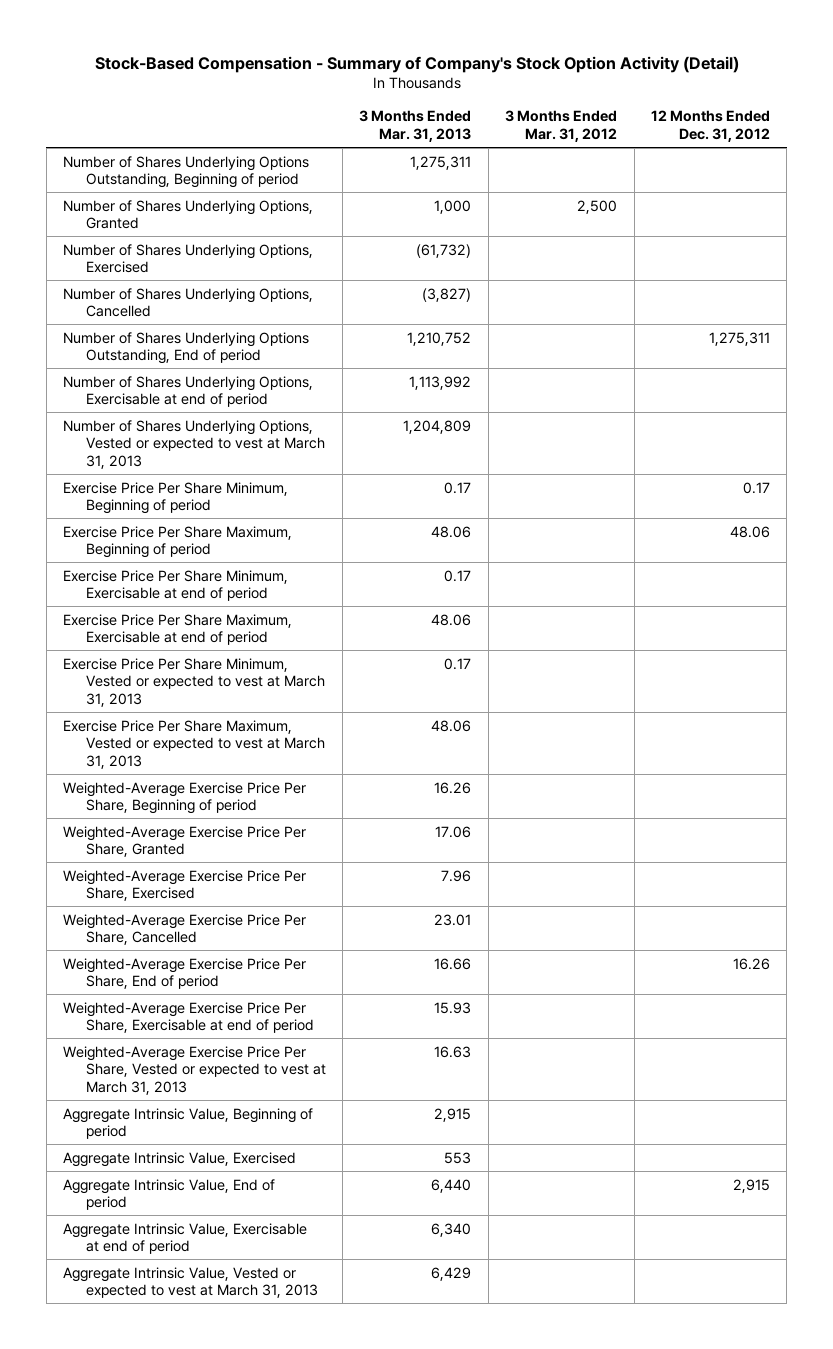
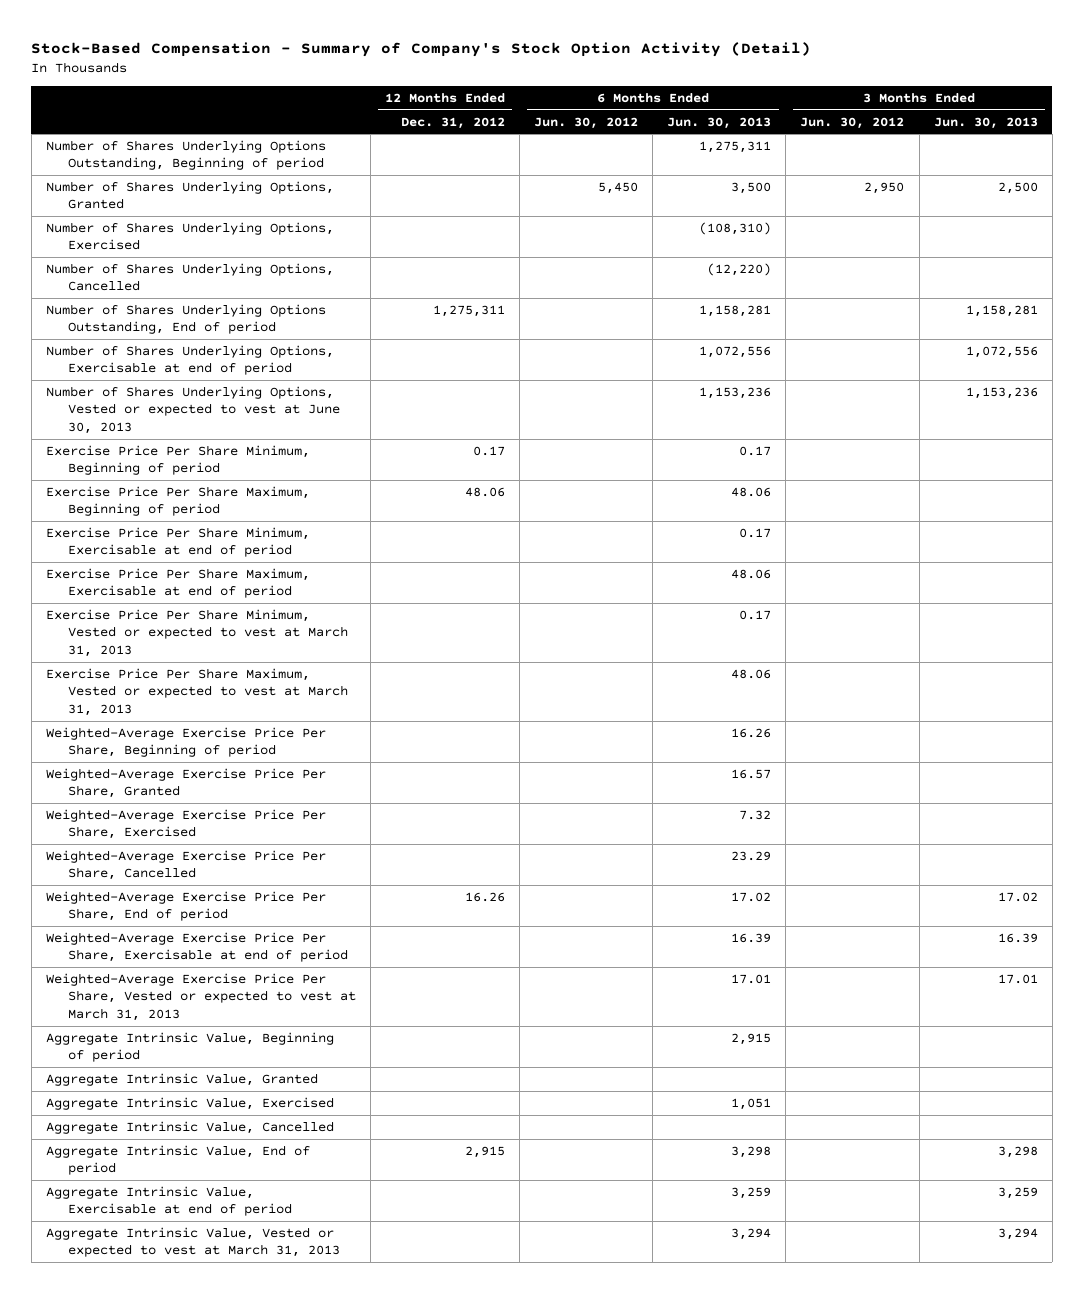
- | 3 Months Ended Mar. 31, 2013 | 3 Months Ended Mar. 31, 2012 | 12 Months Ended Dec. 31, 2012
+ | 12 Months Ended Dec. 31, 2012 | 6 Months Ended Jun. 30, 2012 | 6 Months Ended Jun. 30, 2013 | 3 Months Ended Jun. 30, 2012 | 3 Months Ended Jun. 30, 2013
- Number of Shares Underlying Options, Vested or expected to vest at March 31, 2013 | 1,204,809 | |
+ Number of Shares Underlying Options, Vested or expected to vest at June 30, 2013 | | | 1,153,236 | | 1,153,236
+ Aggregate Intrinsic Value, Granted
+ Aggregate Intrinsic Value, Cancelled

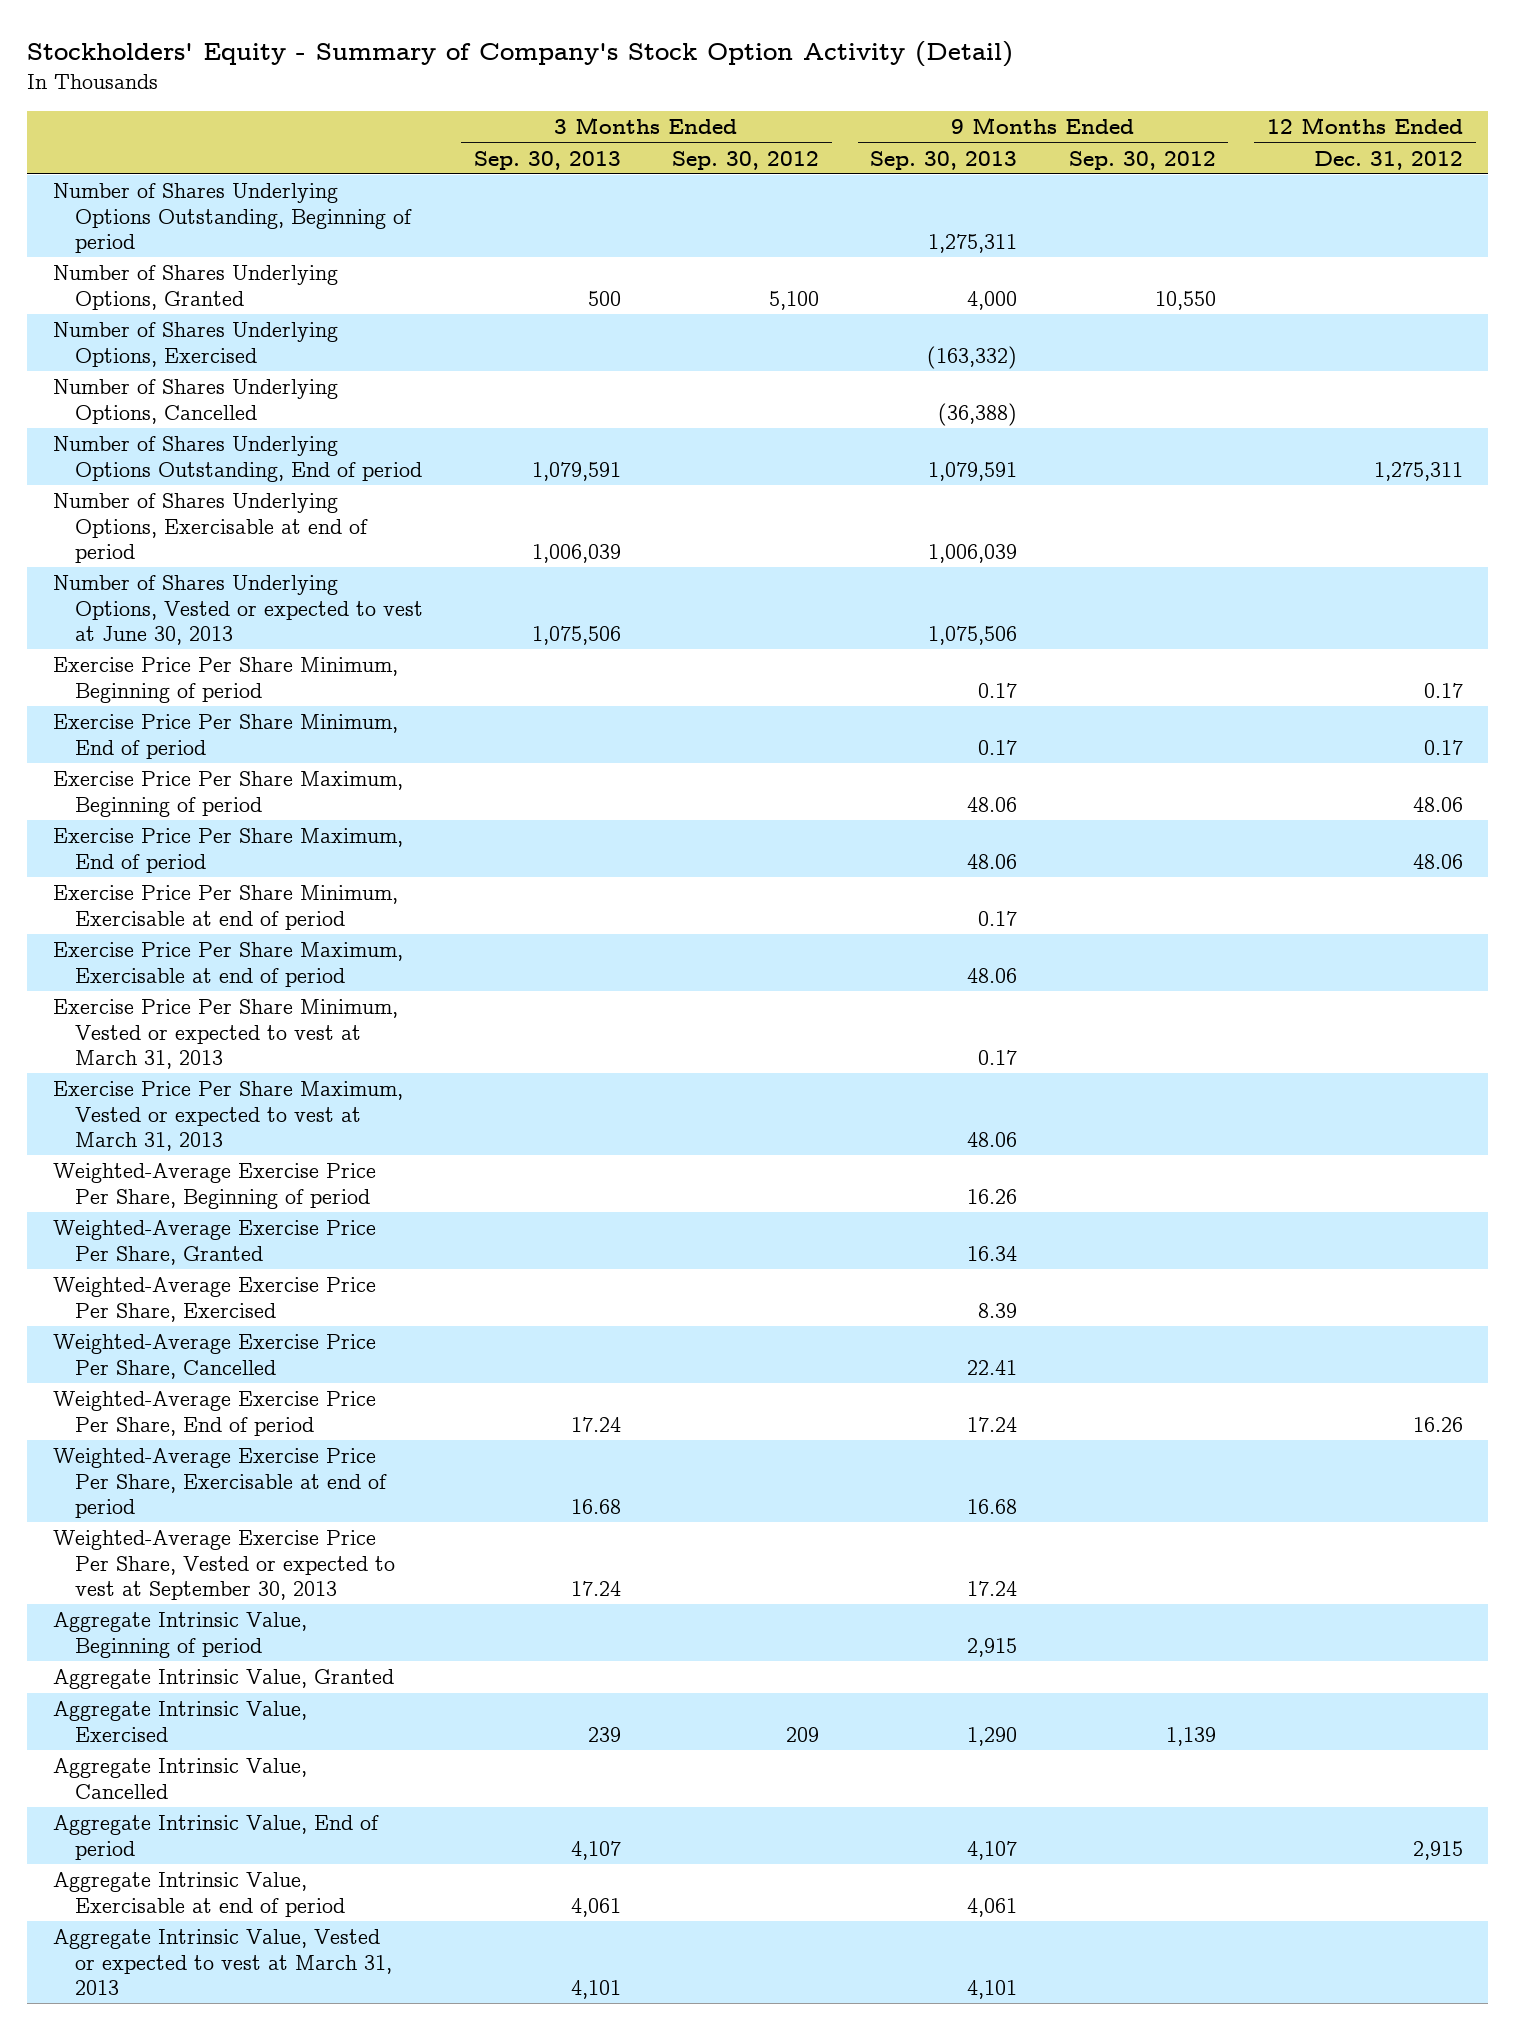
- Stock-Based Compensation - Summary of Company's Stock Option Activity (Detail)
+ Stockholders' Equity - Summary of Company's Stock Option Activity (Detail)
- | 12 Months Ended Dec. 31, 2012 | 6 Months Ended Jun. 30, 2012 | 6 Months Ended Jun. 30, 2013 | 3 Months Ended Jun. 30, 2012 | 3 Months Ended Jun. 30, 2013
+ | 3 Months Ended Sep. 30, 2013 | 3 Months Ended Sep. 30, 2012 | 9 Months Ended Sep. 30, 2013 | 9 Months Ended Sep. 30, 2012 | 12 Months Ended Dec. 31, 2012
+ Exercise Price Per Share Minimum, End of period | | | 0.17 | | 0.17
+ Exercise Price Per Share Maximum, End of period | | | 48.06 | | 48.06
- Weighted-Average Exercise Price Per Share, Vested or expected to vest at March 31, 2013 | | | 17.01 | | 17.01
+ Weighted-Average Exercise Price Per Share, Vested or expected to vest at September 30, 2013 | 17.24 | | 17.24 | |

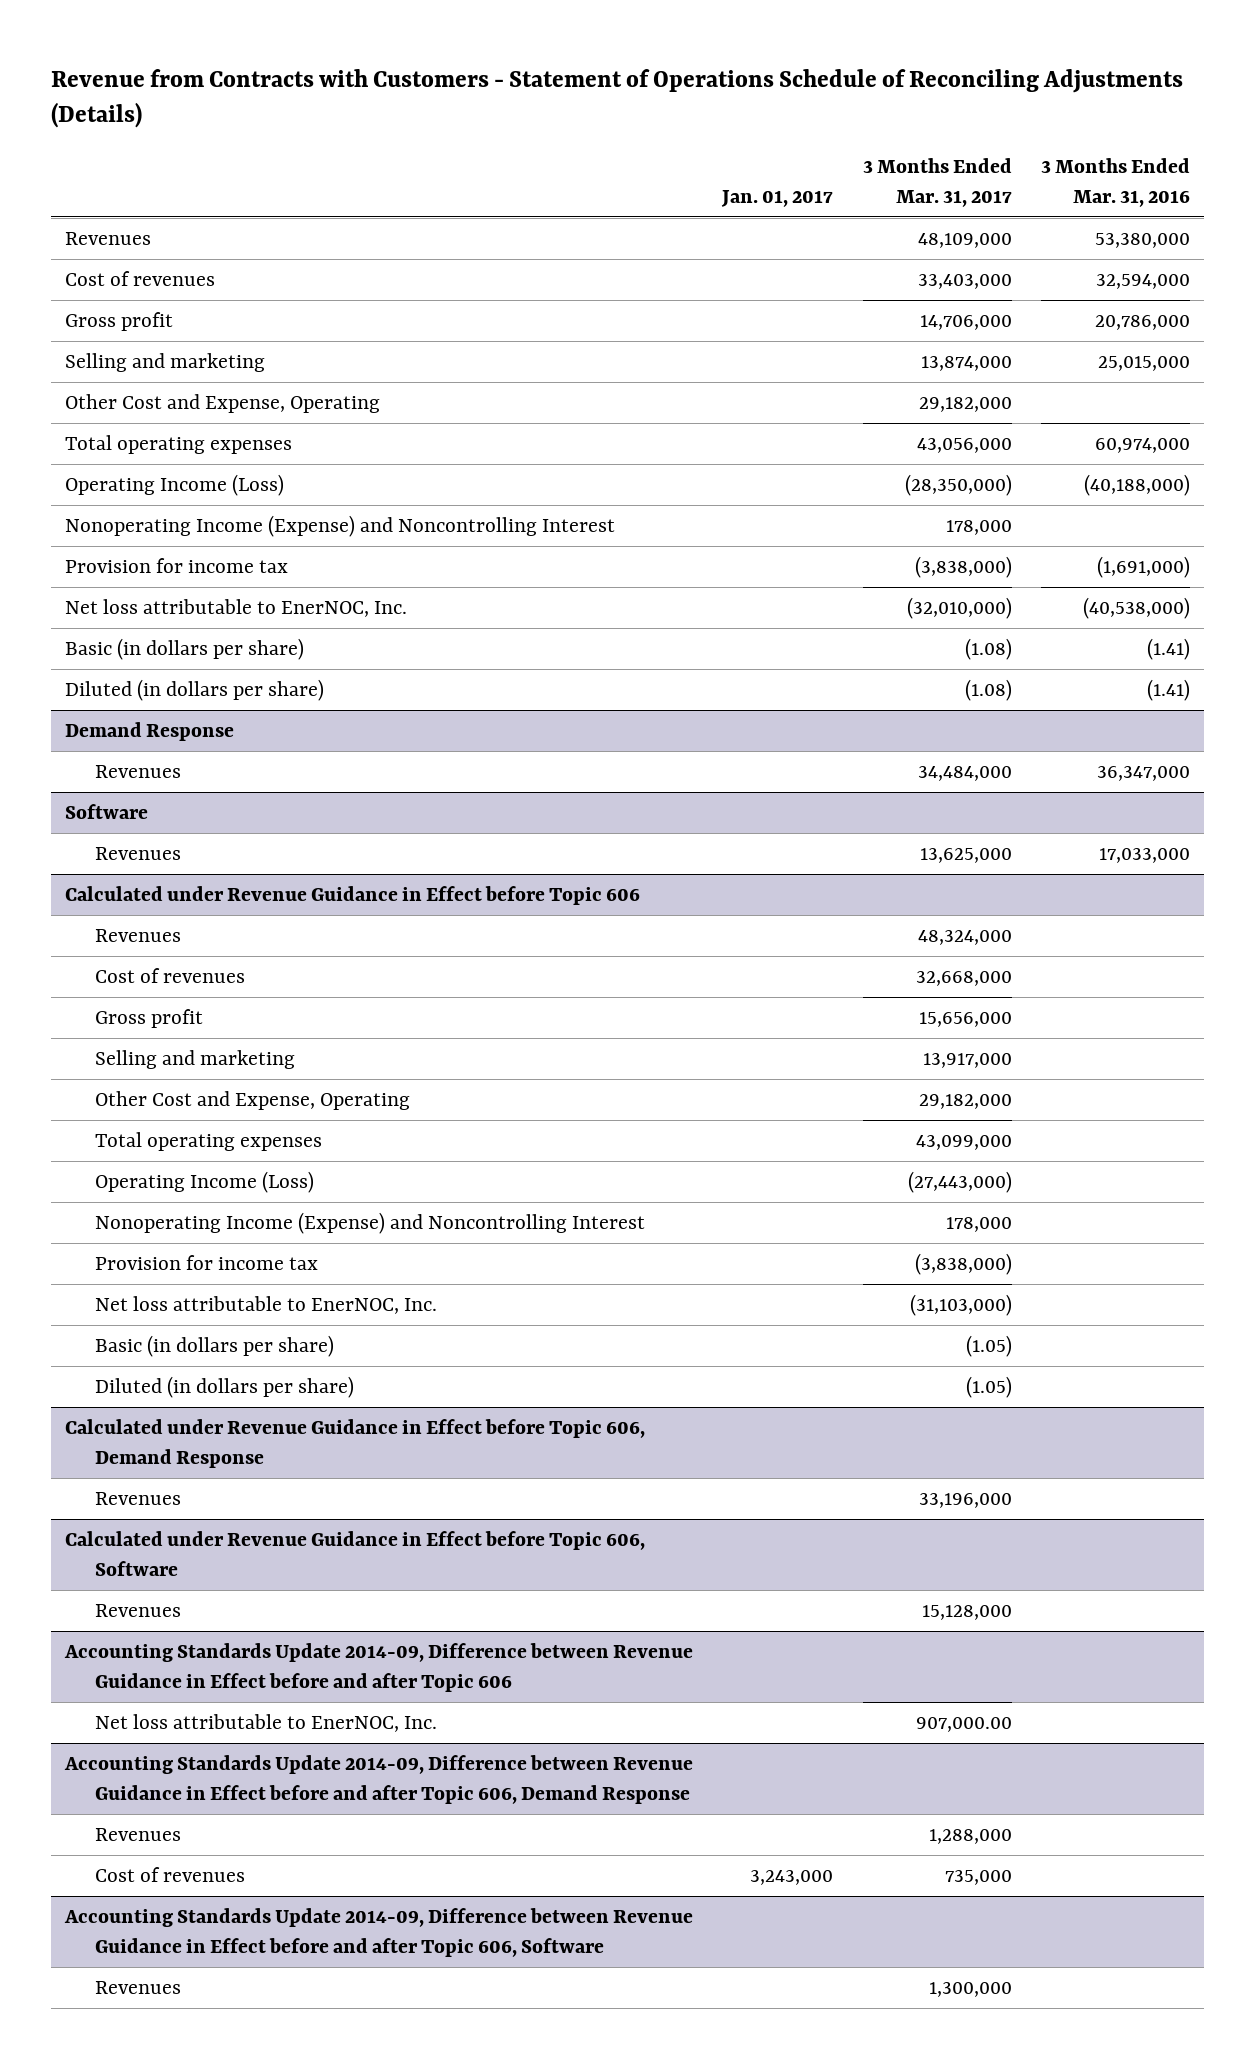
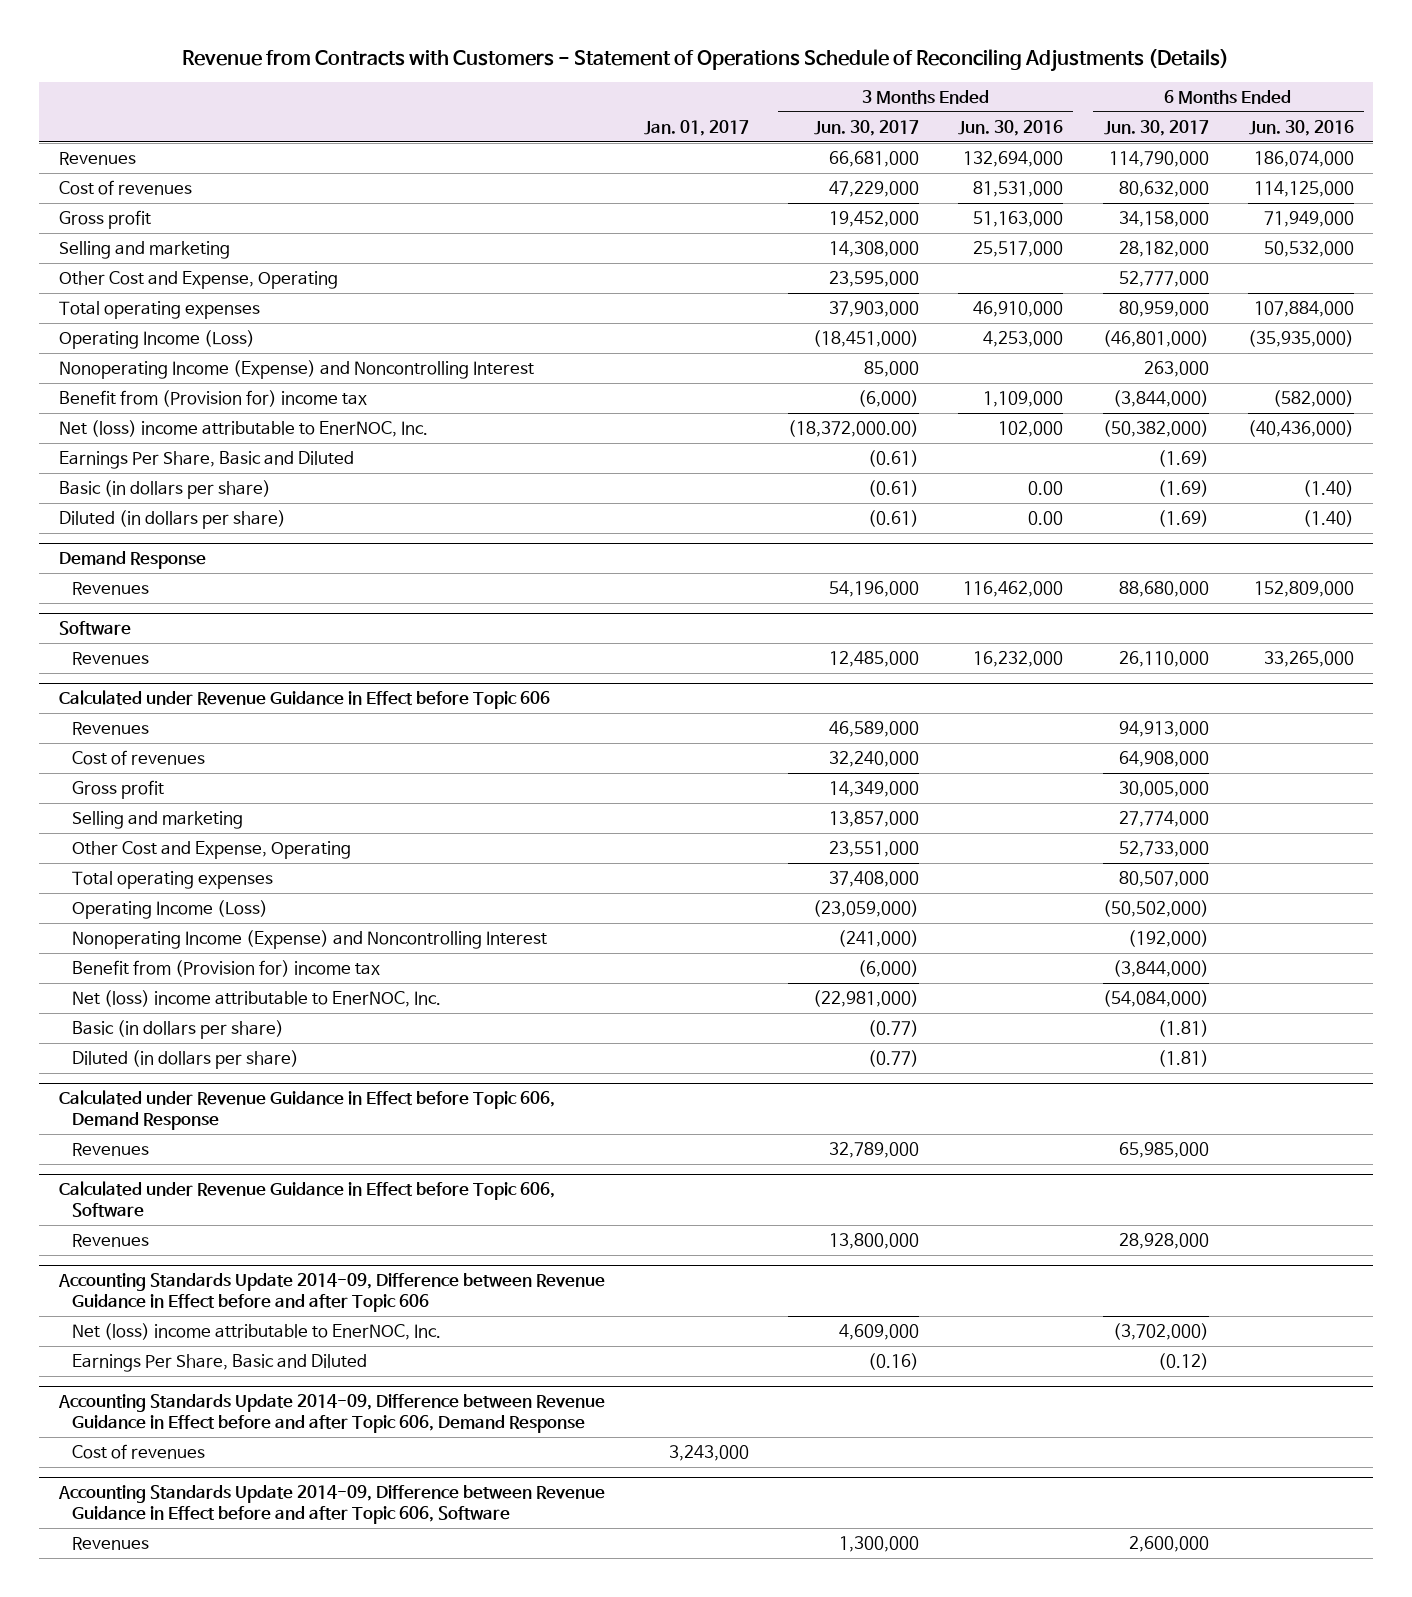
- | Jan. 01, 2017 | 3 Months Ended Mar. 31, 2017 | 3 Months Ended Mar. 31, 2016
+ | Jan. 01, 2017 | 3 Months Ended Jun. 30, 2017 | 3 Months Ended Jun. 30, 2016 | 6 Months Ended Jun. 30, 2017 | 6 Months Ended Jun. 30, 2016
- Provision for income tax | | (3,838,000) | (1,691,000)
- Net loss attributable to EnerNOC, Inc. | | (32,010,000) | (40,538,000)
+ Benefit from (Provision for) income tax | | (6,000) | 1,109,000 | (3,844,000) | (582,000)
+ Net (loss) income attributable to EnerNOC, Inc. | | (18,372,000.00) | 102,000 | (50,382,000) | (40,436,000)
+ Earnings Per Share, Basic and Diluted | | (0.61) | | (1.69) |
@ Calculated under Revenue Guidance in Effect before Topic 606
- Provision for income tax | | (3,838,000) |
- Net loss attributable to EnerNOC, Inc. | | (31,103,000) |
+ Benefit from (Provision for) income tax | | (6,000) | | (3,844,000) |
+ Net (loss) income attributable to EnerNOC, Inc. | | (22,981,000) | | (54,084,000) |
@ Accounting Standards Update 2014-09, Difference between Revenue Guidance in Effect before and after Topic 606
- Net loss attributable to EnerNOC, Inc. | | 907,000.00 |
+ Net (loss) income attributable to EnerNOC, Inc. | | 4,609,000 | | (3,702,000) |
+ Earnings Per Share, Basic and Diluted | | (0.16) | | (0.12) |
@ Accounting Standards Update 2014-09, Difference between Revenue Guidance in Effect before and after Topic 606, Demand Response
- Revenues | | 1,288,000 |

